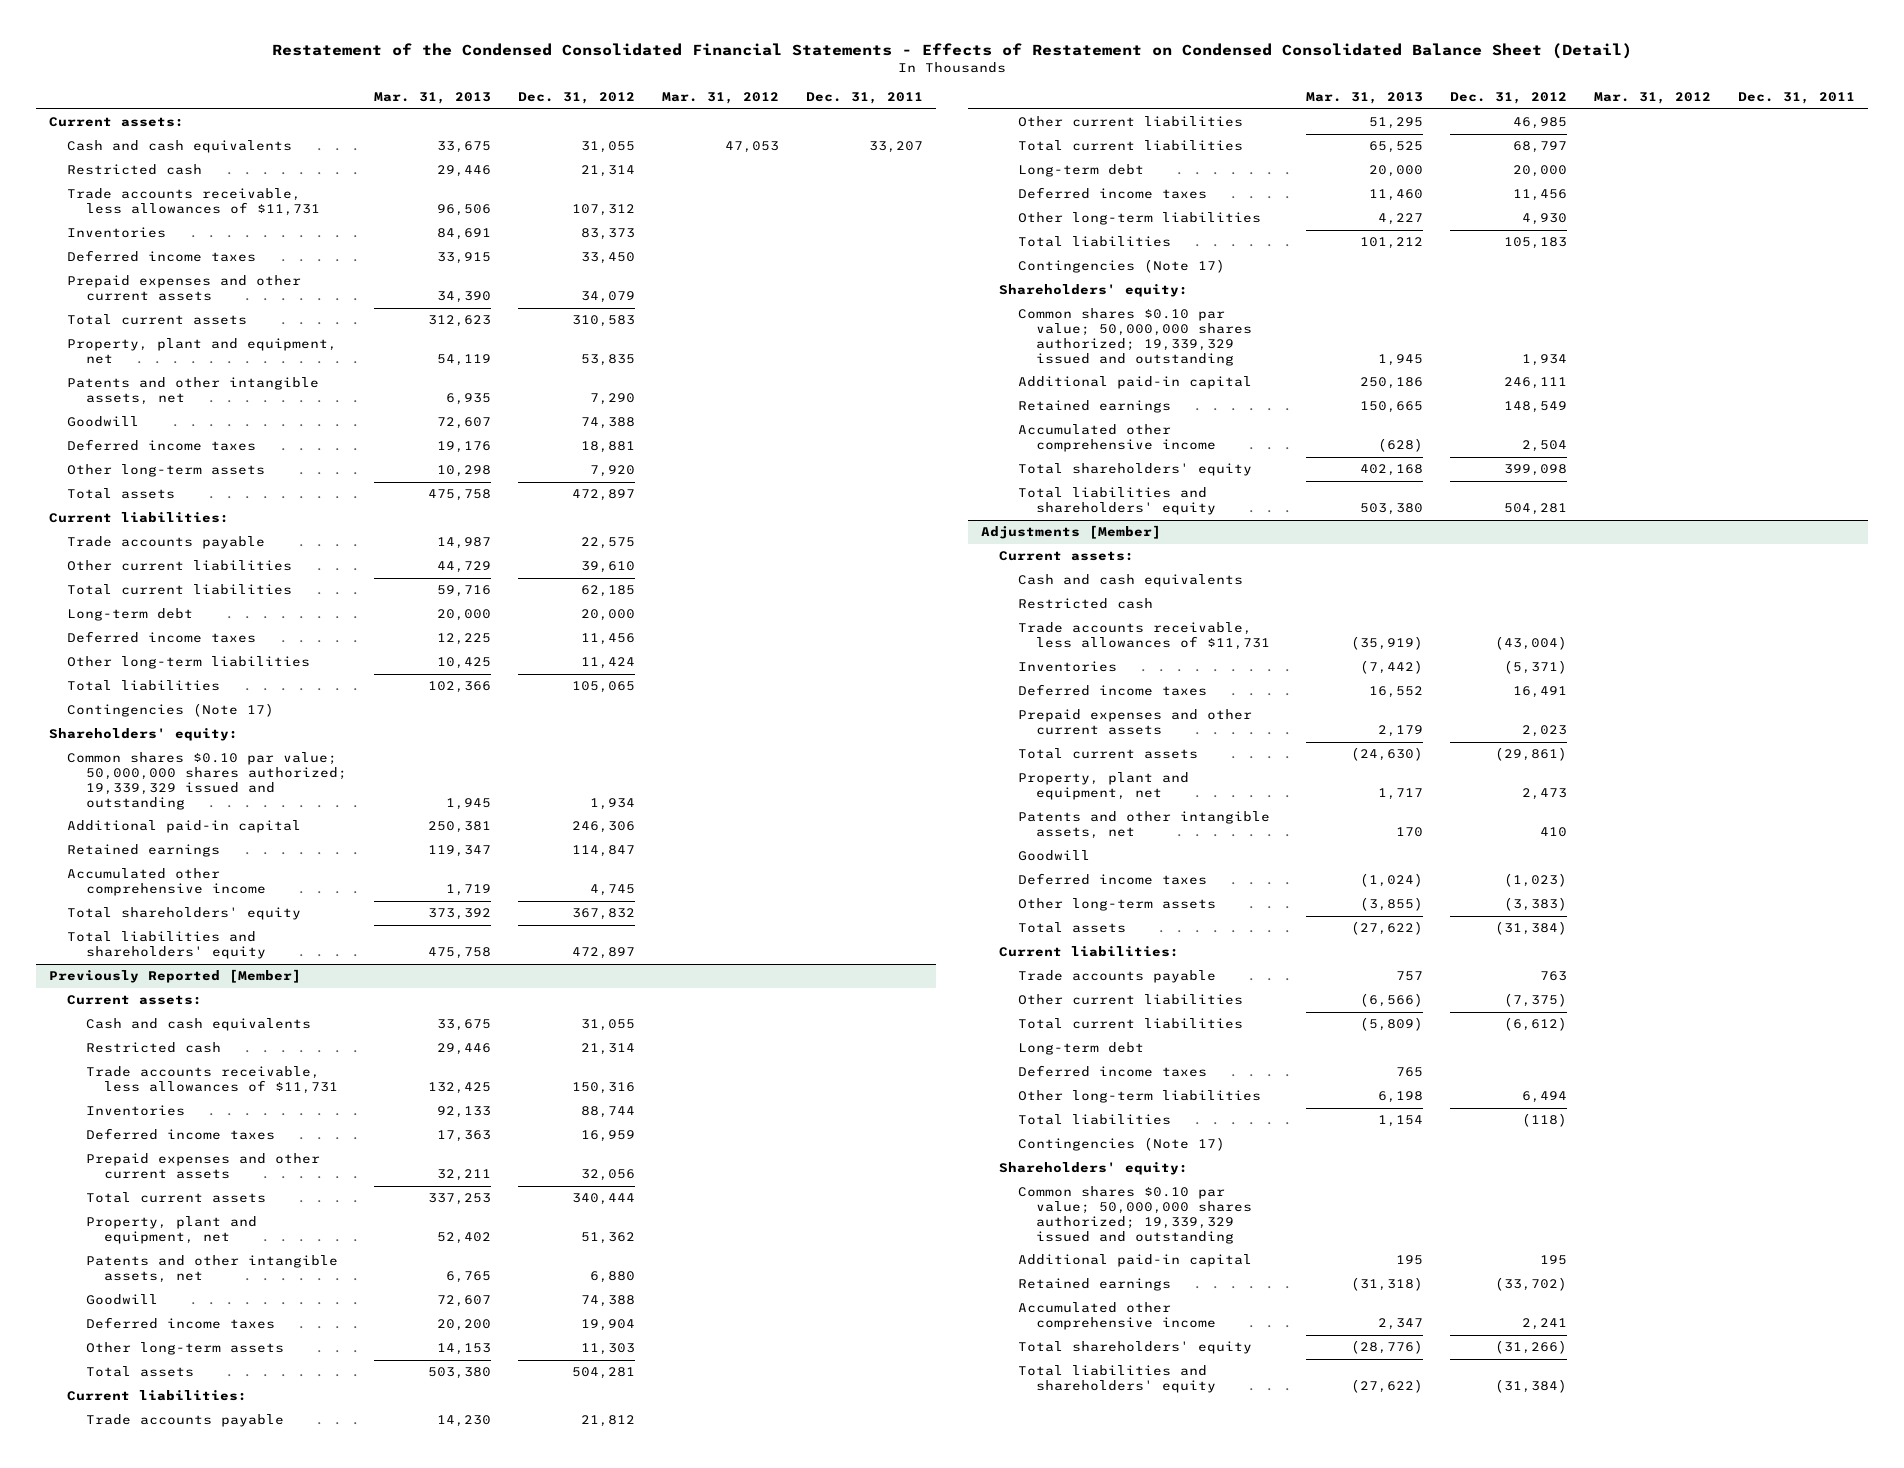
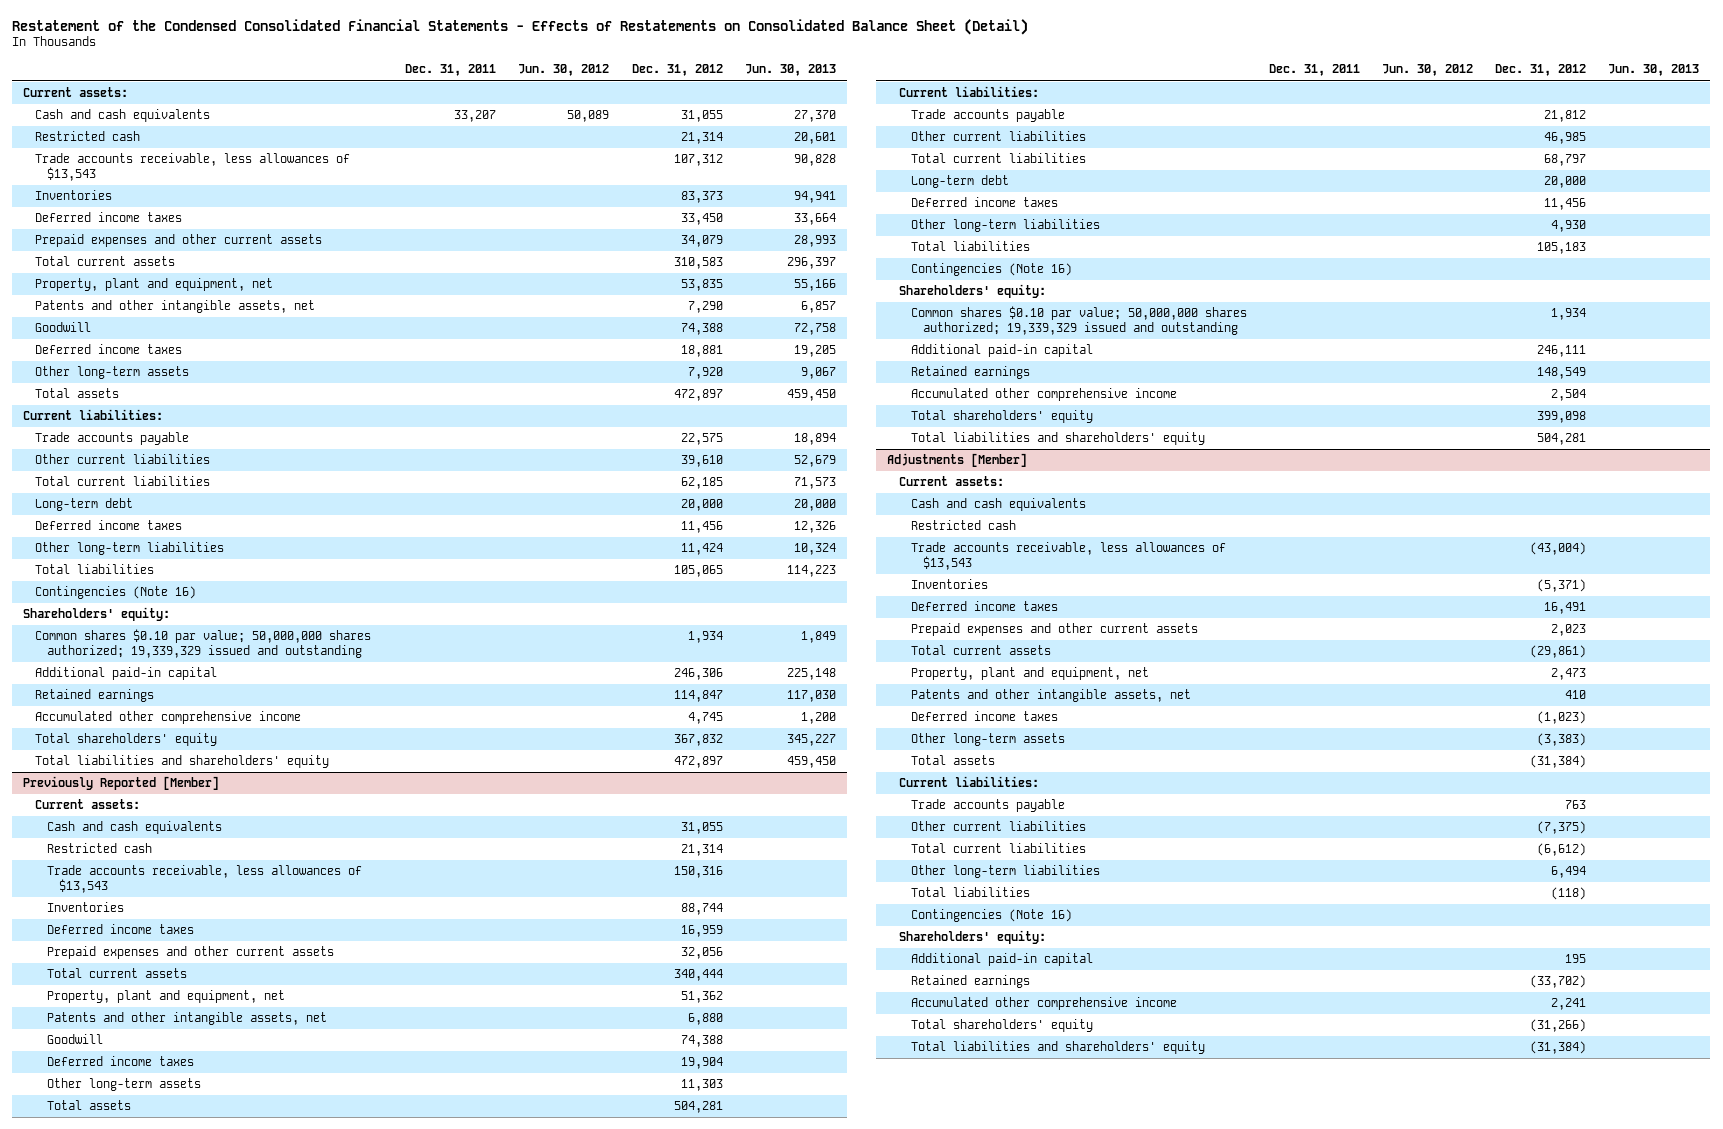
- Restatement of the Condensed Consolidated Financial Statements - Effects of Restatement on Condensed Consolidated Balance Sheet (Detail)
+ Restatement of the Condensed Consolidated Financial Statements - Effects of Restatements on Consolidated Balance Sheet (Detail)
- | Mar. 31, 2013 | Dec. 31, 2012 | Mar. 31, 2012 | Dec. 31, 2011
+ | Dec. 31, 2011 | Jun. 30, 2012 | Dec. 31, 2012 | Jun. 30, 2013
- Trade accounts receivable, less allowances of $11,731 | 96,506 | 107,312 | |
+ Trade accounts receivable, less allowances of $13,543 | | | 107,312 | 90,828
- Contingencies (Note 17)
+ Contingencies (Note 16)
@ Previously Reported [Member]
- Trade accounts receivable, less allowances of $11,731 | 132,425 | 150,316 | |
+ Trade accounts receivable, less allowances of $13,543 | | | 150,316 |
- Contingencies (Note 17)
+ Contingencies (Note 16)
@ Adjustments [Member]
- Trade accounts receivable, less allowances of $11,731 | (35,919) | (43,004) | |
+ Trade accounts receivable, less allowances of $13,543 | | | (43,004) |
- Goodwill
- Long-term debt
- Deferred income taxes | 765 | | |
- Contingencies (Note 17)
+ Contingencies (Note 16)
- Common shares $0.10 par value; 50,000,000 shares authorized; 19,339,329 issued and outstanding

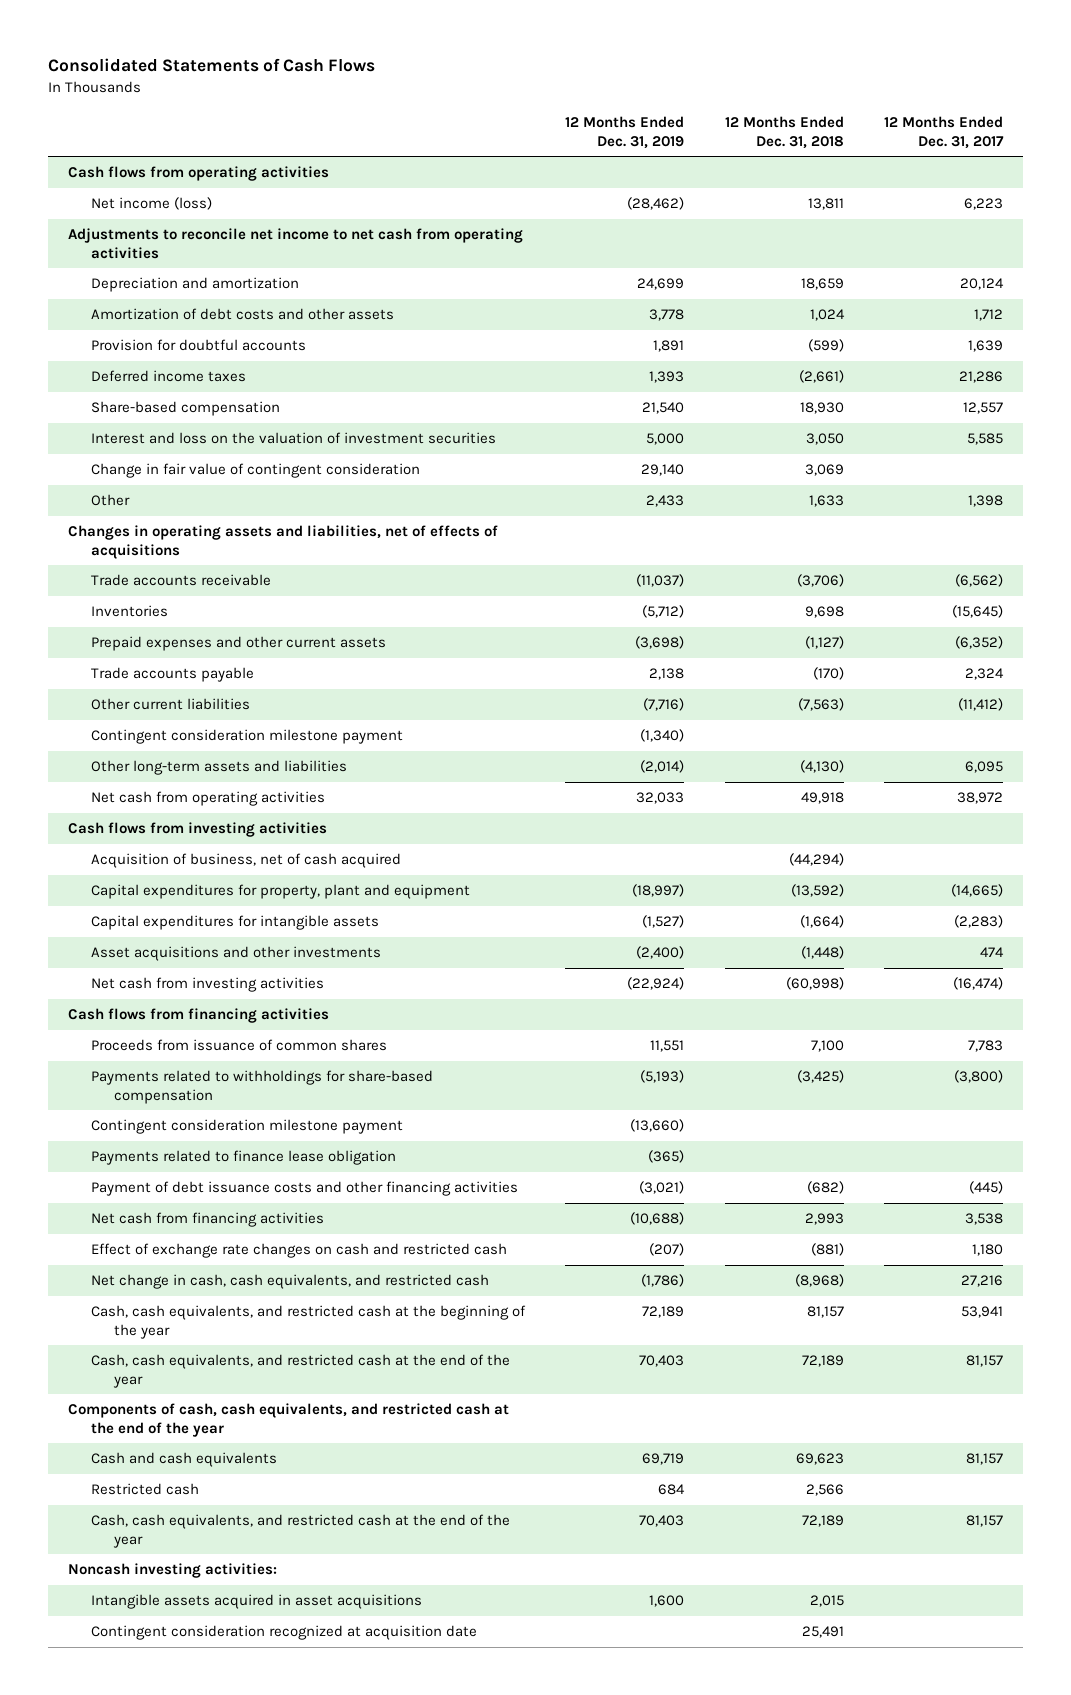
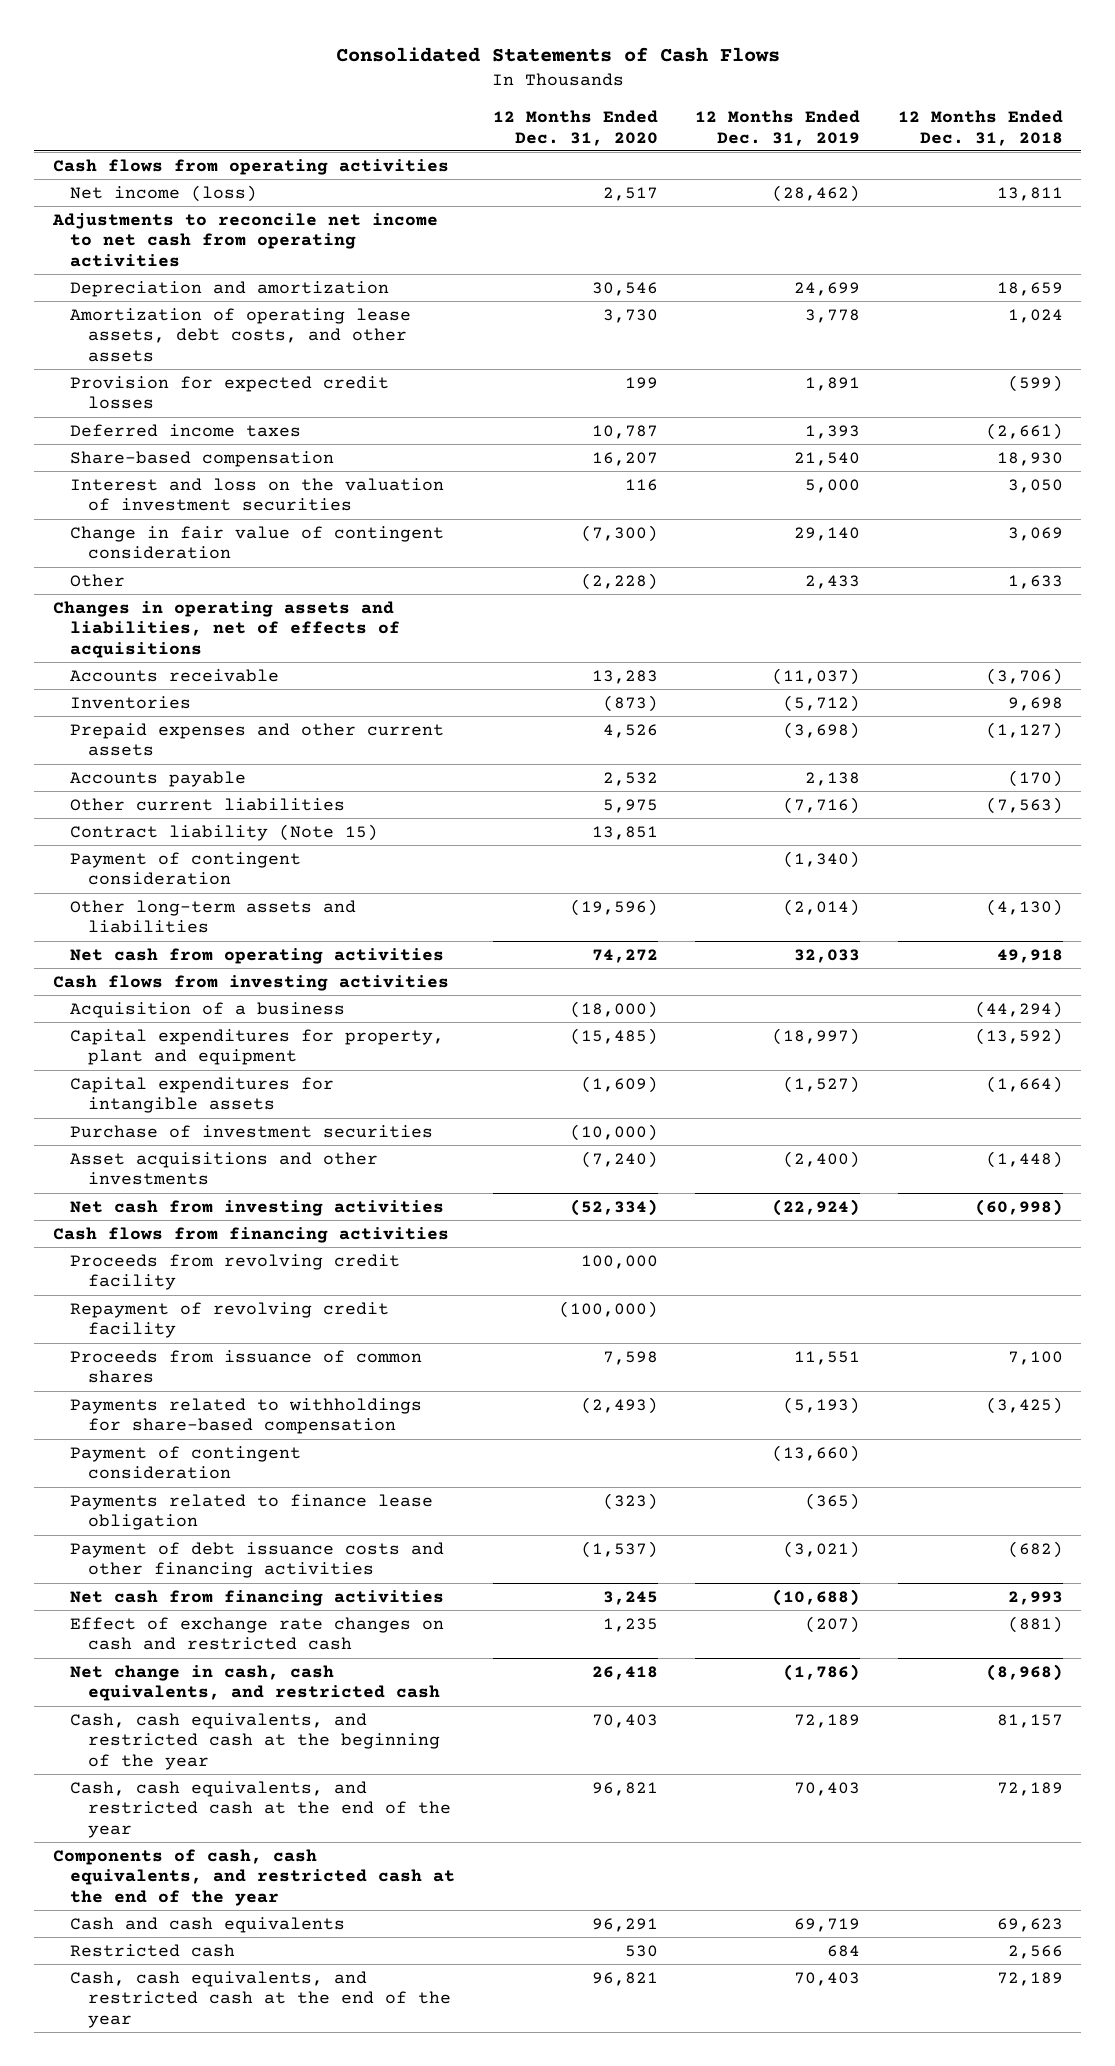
- | 12 Months Ended Dec. 31, 2019 | 12 Months Ended Dec. 31, 2018 | 12 Months Ended Dec. 31, 2017
+ | 12 Months Ended Dec. 31, 2020 | 12 Months Ended Dec. 31, 2019 | 12 Months Ended Dec. 31, 2018
- Amortization of debt costs and other assets | 3,778 | 1,024 | 1,712
- Provision for doubtful accounts | 1,891 | (599) | 1,639
+ Amortization of operating lease assets, debt costs, and other assets | 3,730 | 3,778 | 1,024
+ Provision for expected credit losses | 199 | 1,891 | (599)
- Trade accounts receivable | (11,037) | (3,706) | (6,562)
+ Accounts receivable | 13,283 | (11,037) | (3,706)
- Trade accounts payable | 2,138 | (170) | 2,324
+ Accounts payable | 2,532 | 2,138 | (170)
- Contingent consideration milestone payment | (1,340) | |
+ Contract liability (Note 15) | 13,851 | |
+ Payment of contingent consideration | | (1,340) |
- Acquisition of business, net of cash acquired | | (44,294) |
+ Acquisition of a business | (18,000) | | (44,294)
+ Purchase of investment securities | (10,000) | |
+ Proceeds from revolving credit facility | 100,000 | |
+ Repayment of revolving credit facility | (100,000) | |
- Contingent consideration milestone payment | (13,660) | |
+ Payment of contingent consideration | | (13,660) |
- Noncash investing activities:
- Intangible assets acquired in asset acquisitions | 1,600 | 2,015 |
- Contingent consideration recognized at acquisition date | | 25,491 |

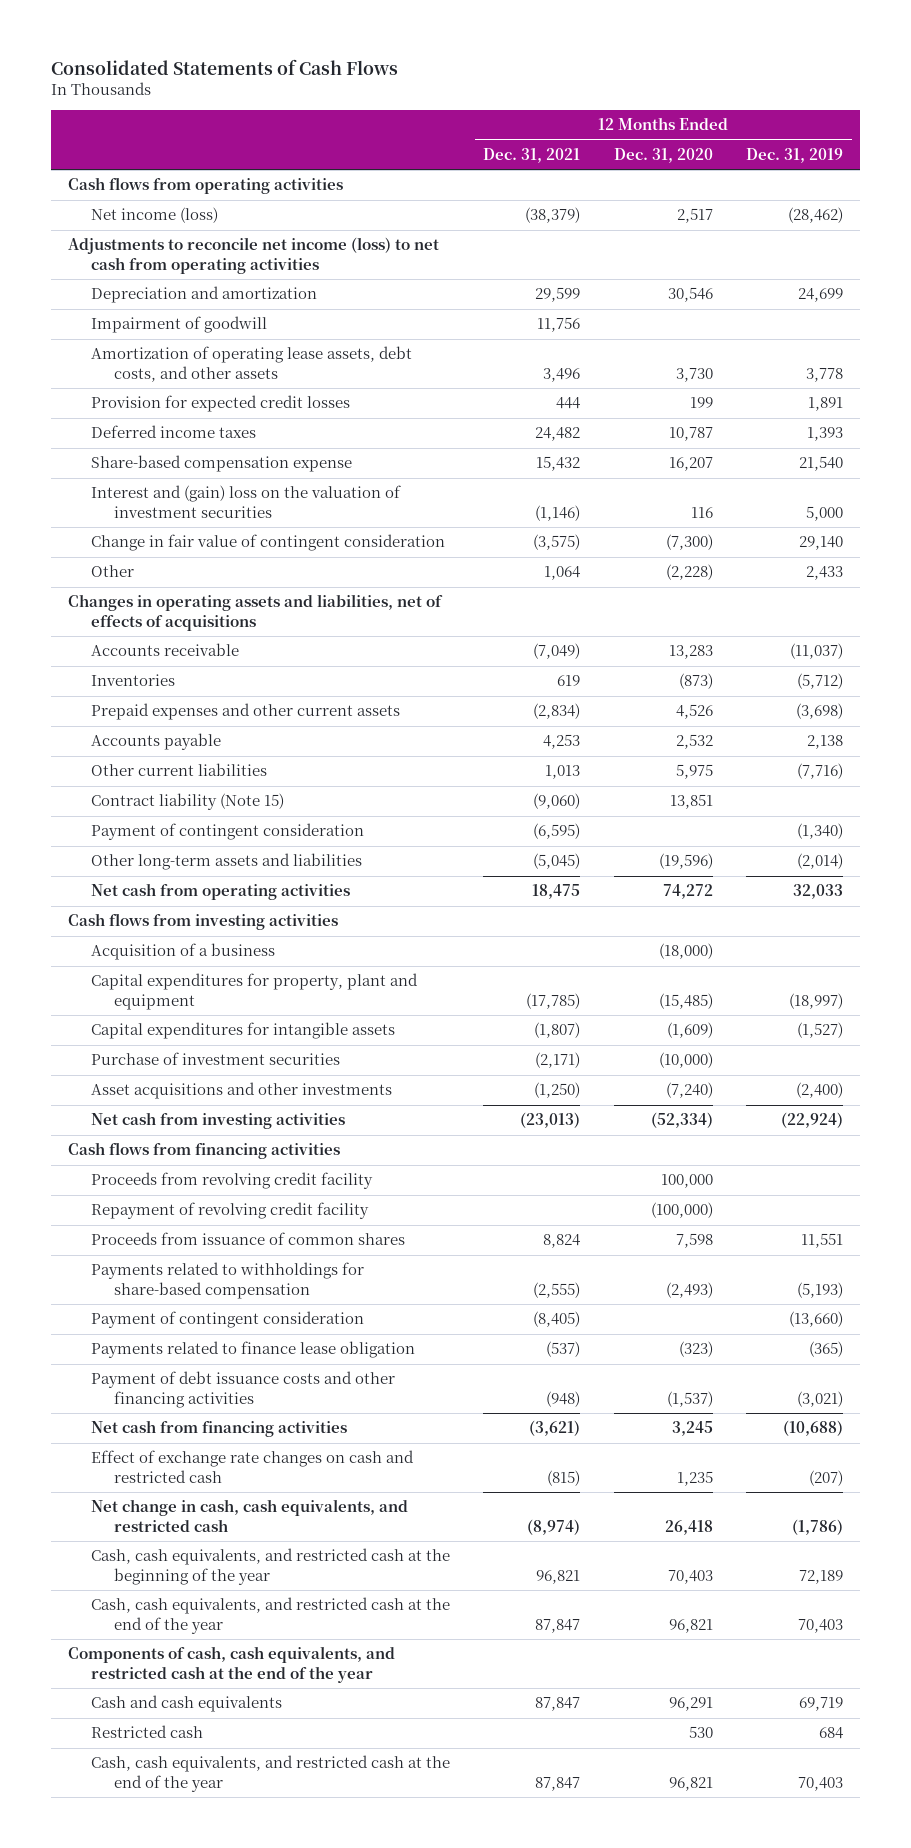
- | 12 Months Ended Dec. 31, 2020 | 12 Months Ended Dec. 31, 2019 | 12 Months Ended Dec. 31, 2018
+ | 12 Months Ended Dec. 31, 2021 | 12 Months Ended Dec. 31, 2020 | 12 Months Ended Dec. 31, 2019
- Adjustments to reconcile net income to net cash from operating activities
+ Adjustments to reconcile net income (loss) to net cash from operating activities
+ Impairment of goodwill | 11,756 | |
- Share-based compensation | 16,207 | 21,540 | 18,930
- Interest and loss on the valuation of investment securities | 116 | 5,000 | 3,050
+ Share-based compensation expense | 15,432 | 16,207 | 21,540
+ Interest and (gain) loss on the valuation of investment securities | (1,146) | 116 | 5,000

